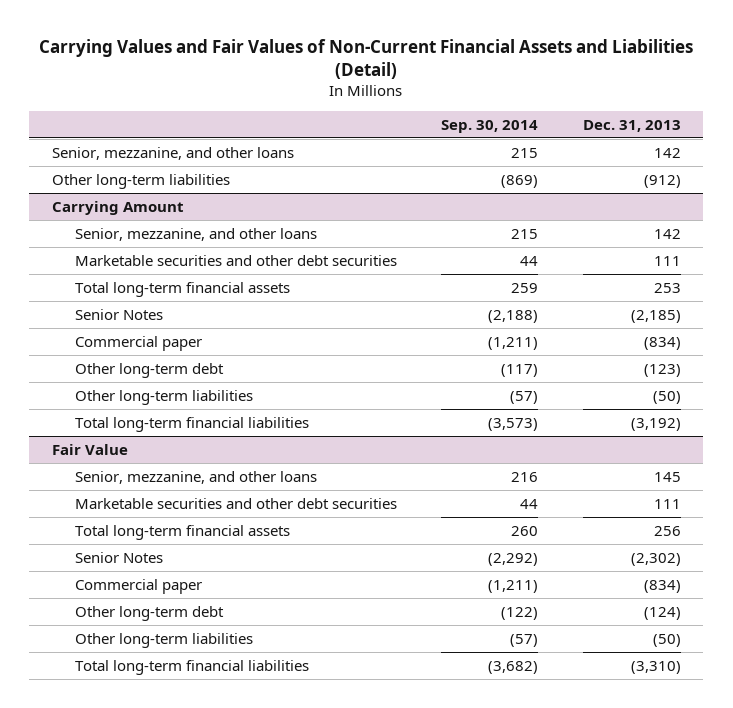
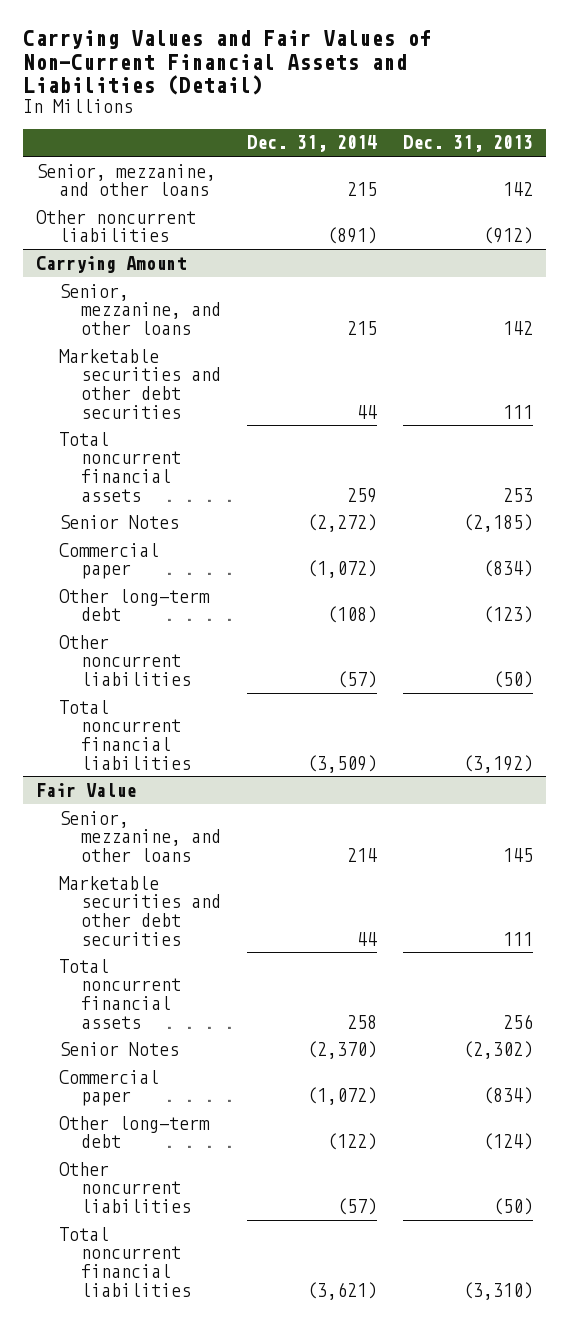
- | Sep. 30, 2014 | Dec. 31, 2013
+ | Dec. 31, 2014 | Dec. 31, 2013
- Other long-term liabilities | (869) | (912)
+ Other noncurrent liabilities | (891) | (912)
@ Carrying Amount
- Total long-term financial assets | 259 | 253
+ Total noncurrent financial assets | 259 | 253
- Other long-term liabilities | (57) | (50)
- Total long-term financial liabilities | (3,573) | (3,192)
+ Other noncurrent liabilities | (57) | (50)
+ Total noncurrent financial liabilities | (3,509) | (3,192)
@ Fair Value
- Total long-term financial assets | 260 | 256
+ Total noncurrent financial assets | 258 | 256
- Other long-term liabilities | (57) | (50)
- Total long-term financial liabilities | (3,682) | (3,310)
+ Other noncurrent liabilities | (57) | (50)
+ Total noncurrent financial liabilities | (3,621) | (3,310)

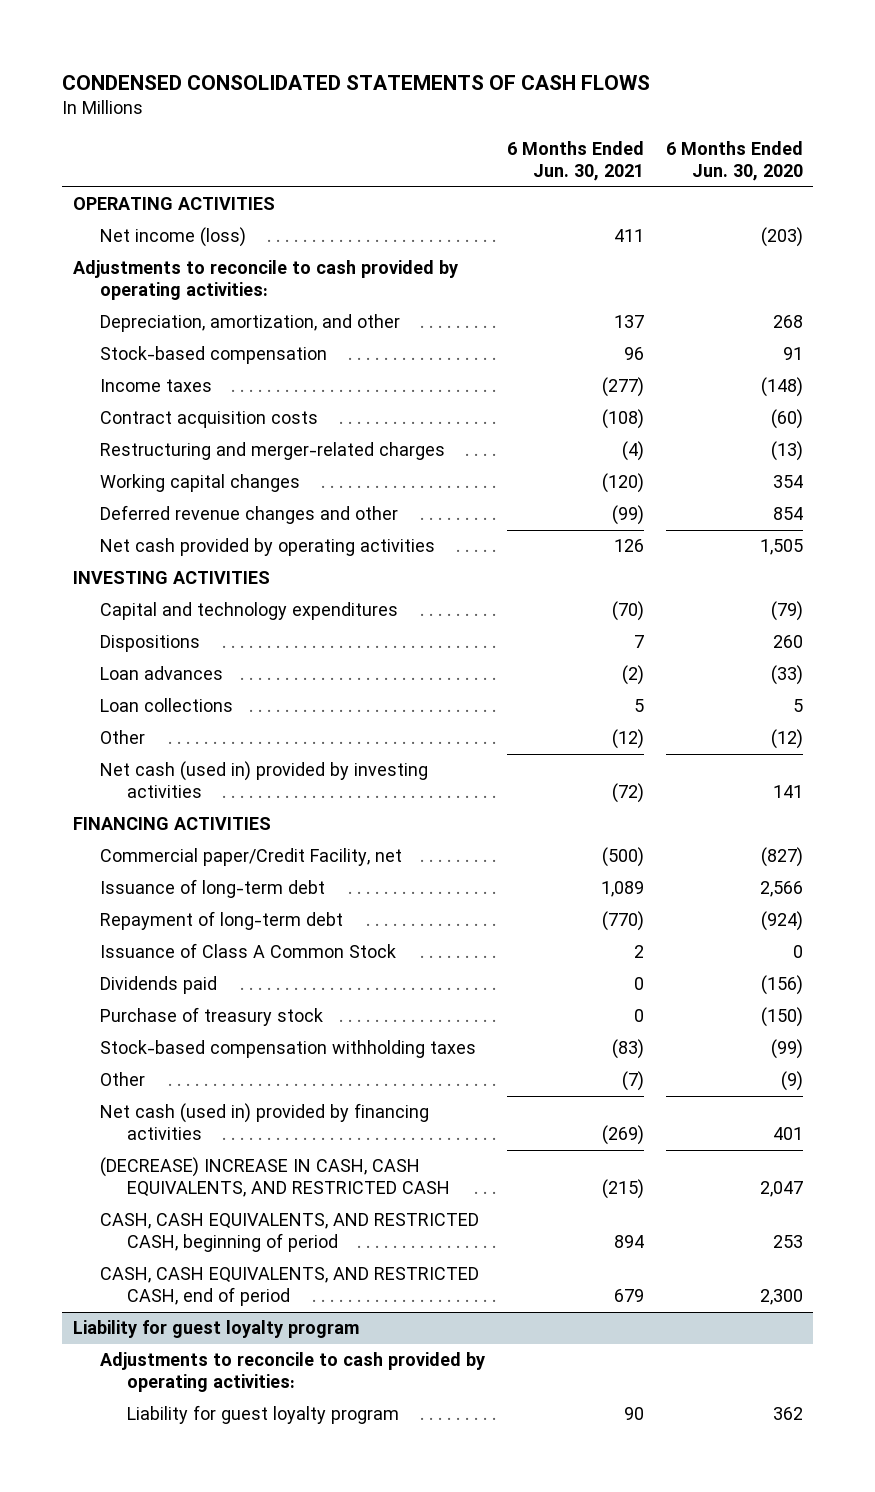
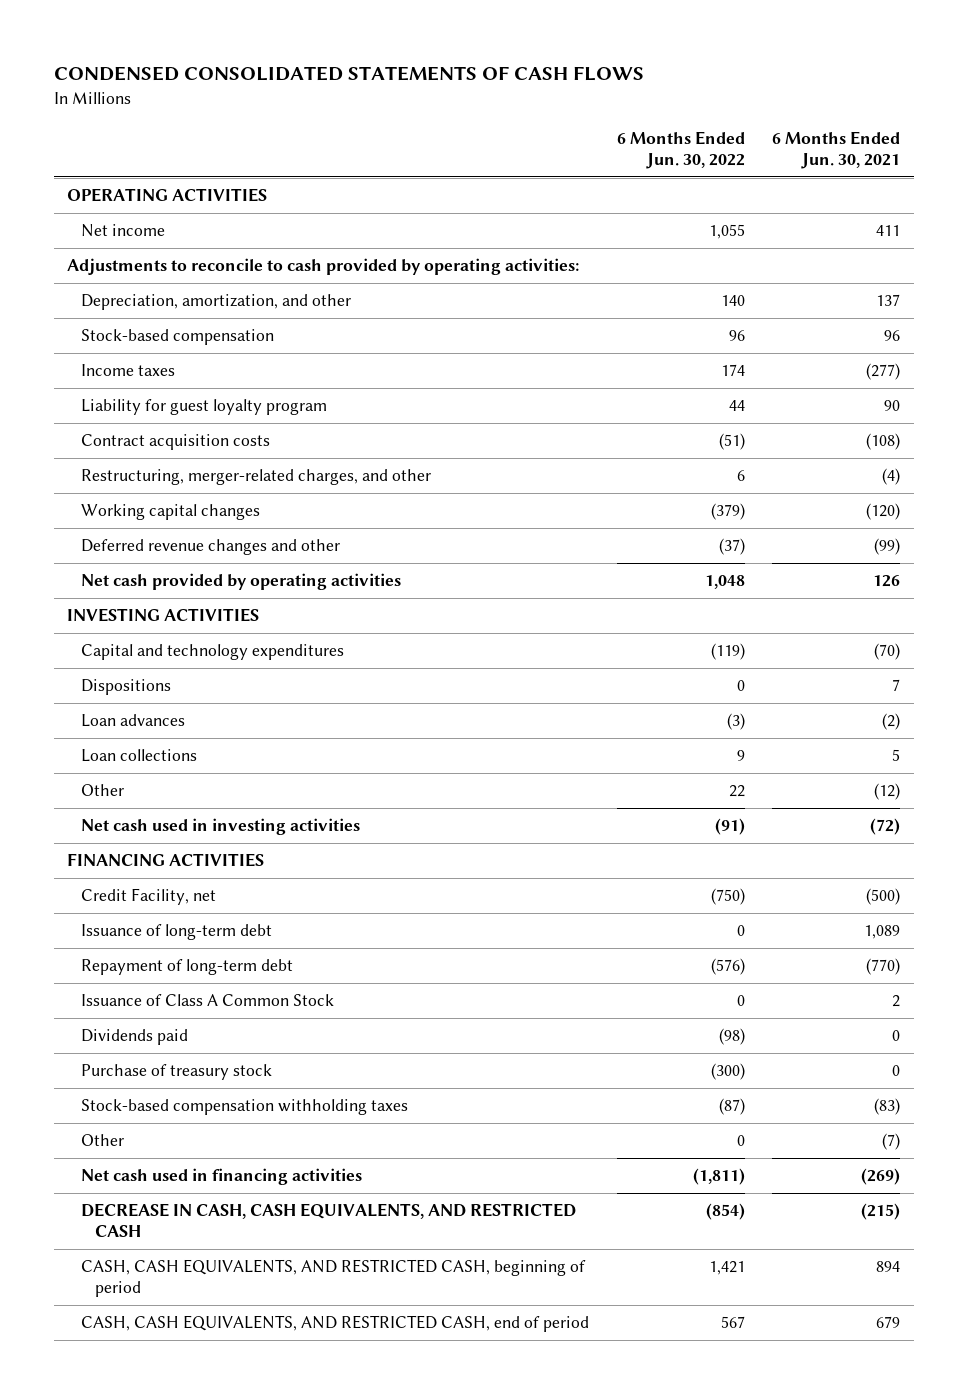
- | 6 Months Ended Jun. 30, 2021 | 6 Months Ended Jun. 30, 2020
+ | 6 Months Ended Jun. 30, 2022 | 6 Months Ended Jun. 30, 2021
- Net income (loss) | 411 | (203)
+ Net income | 1,055 | 411
+ Liability for guest loyalty program | 44 | 90
- Restructuring and merger-related charges | (4) | (13)
+ Restructuring, merger-related charges, and other | 6 | (4)
- Net cash (used in) provided by investing activities | (72) | 141
+ Net cash used in investing activities | (91) | (72)
- Commercial paper/Credit Facility, net | (500) | (827)
+ Credit Facility, net | (750) | (500)
- Net cash (used in) provided by financing activities | (269) | 401
- (DECREASE) INCREASE IN CASH, CASH EQUIVALENTS, AND RESTRICTED CASH | (215) | 2,047
+ Net cash used in financing activities | (1,811) | (269)
+ DECREASE IN CASH, CASH EQUIVALENTS, AND RESTRICTED CASH | (854) | (215)
- Liability for guest loyalty program
- Adjustments to reconcile to cash provided by operating activities:
- Liability for guest loyalty program | 90 | 362

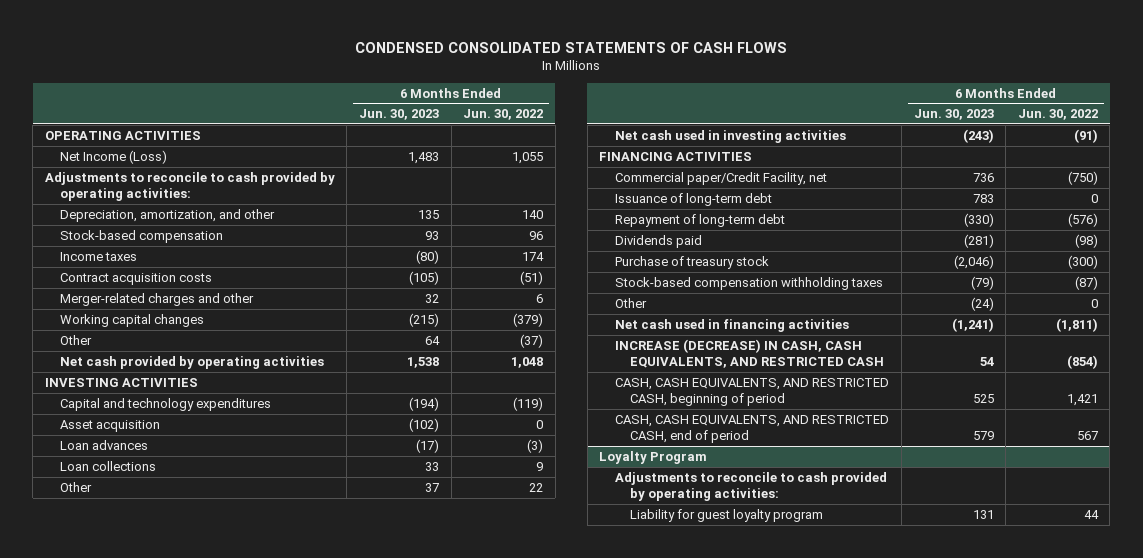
- | 6 Months Ended Jun. 30, 2022 | 6 Months Ended Jun. 30, 2021
+ | 6 Months Ended Jun. 30, 2023 | 6 Months Ended Jun. 30, 2022
- Net income | 1,055 | 411
+ Net Income (Loss) | 1,483 | 1,055
- Liability for guest loyalty program | 44 | 90
- Restructuring, merger-related charges, and other | 6 | (4)
+ Merger-related charges and other | 32 | 6
- Deferred revenue changes and other | (37) | (99)
+ Other | 64 | (37)
- Dispositions | 0 | 7
+ Asset acquisition | (102) | 0
- Credit Facility, net | (750) | (500)
+ Commercial paper/Credit Facility, net | 736 | (750)
- Issuance of Class A Common Stock | 0 | 2
- DECREASE IN CASH, CASH EQUIVALENTS, AND RESTRICTED CASH | (854) | (215)
+ INCREASE (DECREASE) IN CASH, CASH EQUIVALENTS, AND RESTRICTED CASH | 54 | (854)
+ Loyalty Program
+ Adjustments to reconcile to cash provided by operating activities:
+ Liability for guest loyalty program | 131 | 44

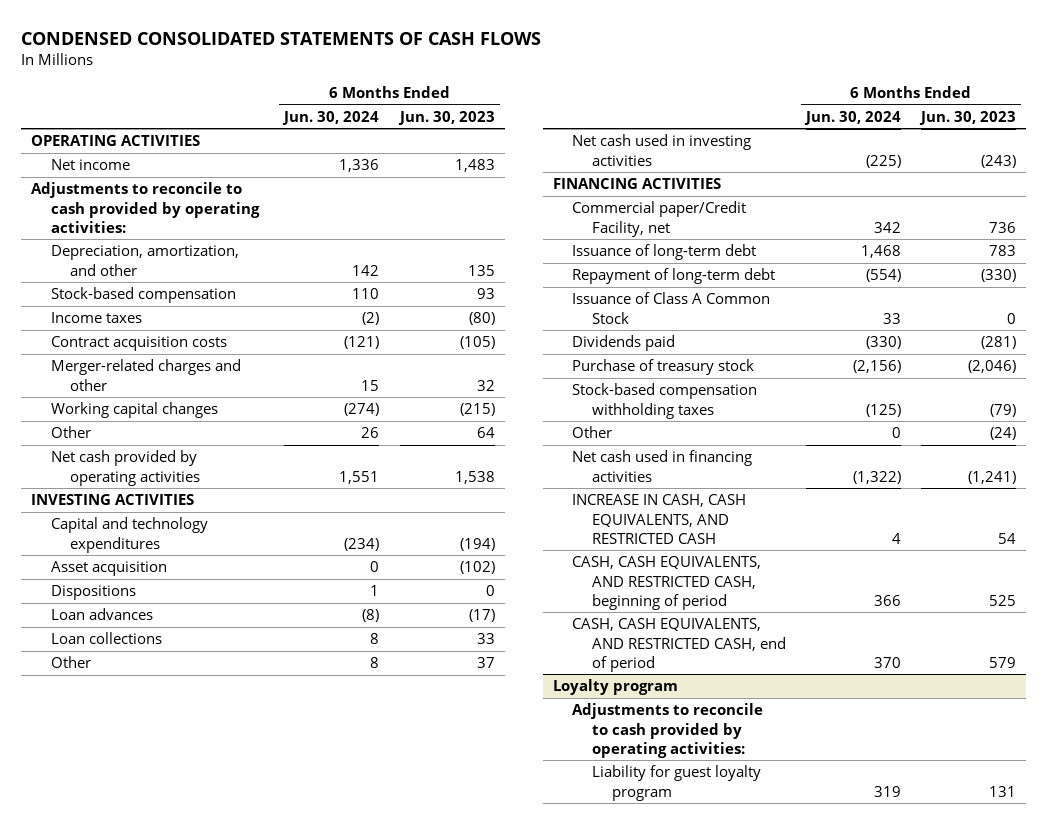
- | 6 Months Ended Jun. 30, 2023 | 6 Months Ended Jun. 30, 2022
+ | 6 Months Ended Jun. 30, 2024 | 6 Months Ended Jun. 30, 2023
- Net Income (Loss) | 1,483 | 1,055
+ Net income | 1,336 | 1,483
+ Dispositions | 1 | 0
+ Issuance of Class A Common Stock | 33 | 0
- INCREASE (DECREASE) IN CASH, CASH EQUIVALENTS, AND RESTRICTED CASH | 54 | (854)
+ INCREASE IN CASH, CASH EQUIVALENTS, AND RESTRICTED CASH | 4 | 54
- Loyalty Program
+ Loyalty program

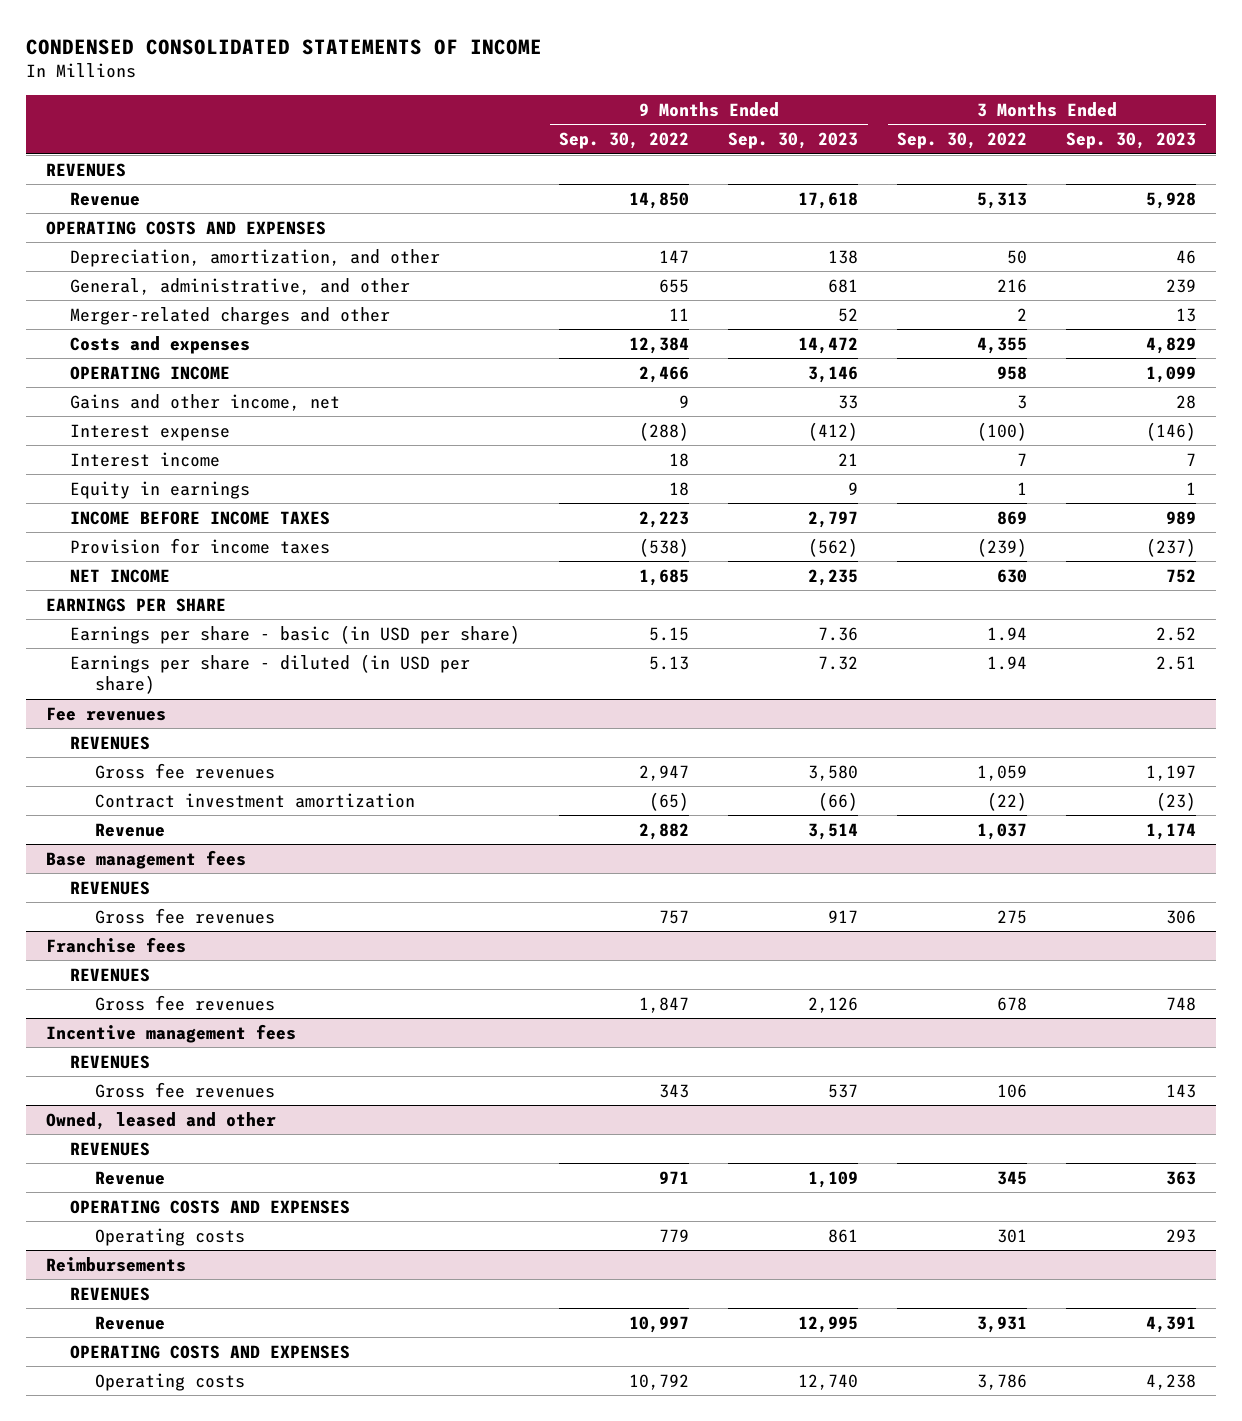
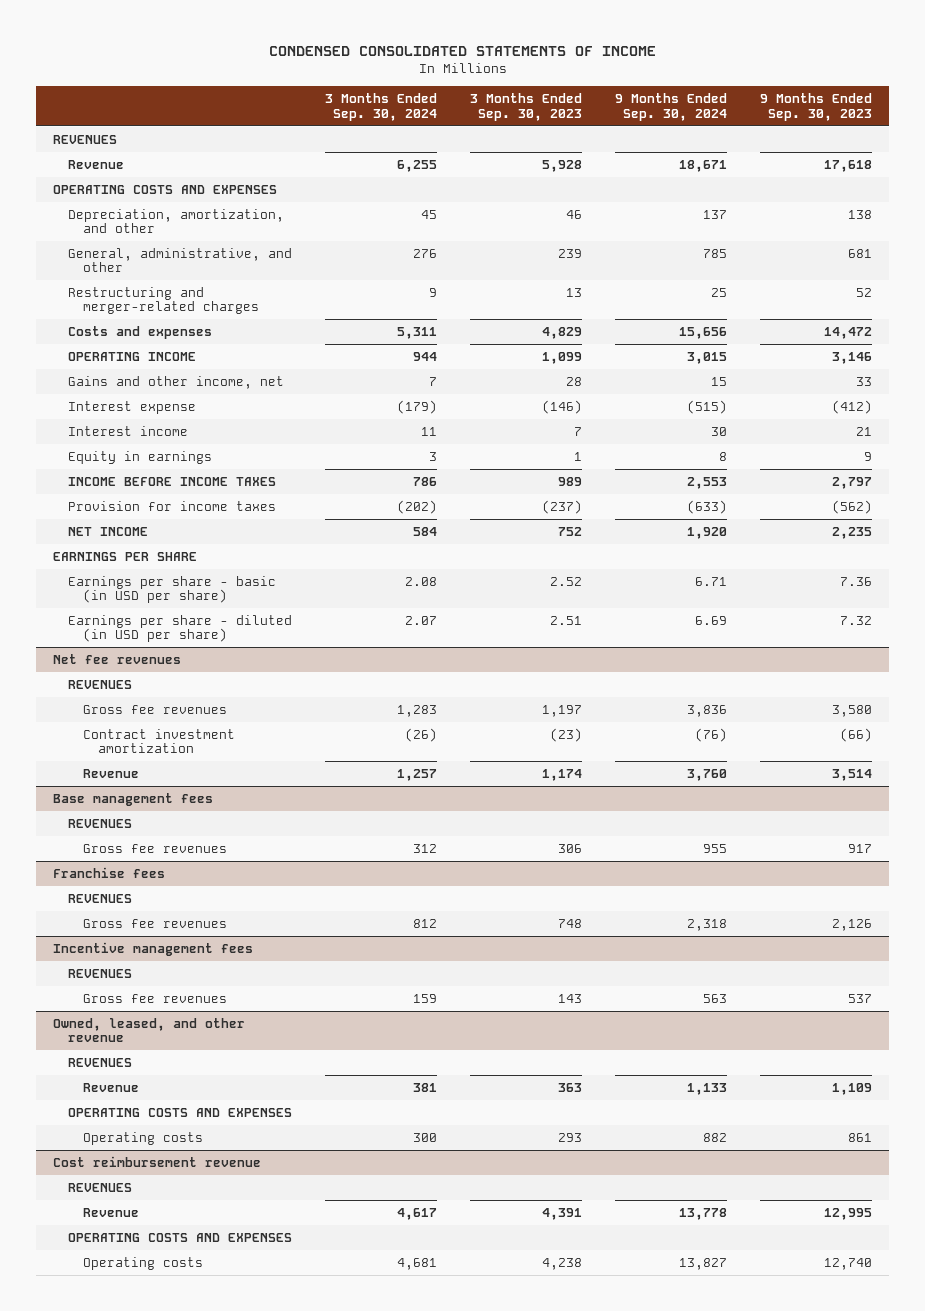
- | 9 Months Ended Sep. 30, 2022 | 9 Months Ended Sep. 30, 2023 | 3 Months Ended Sep. 30, 2022 | 3 Months Ended Sep. 30, 2023
+ | 3 Months Ended Sep. 30, 2024 | 3 Months Ended Sep. 30, 2023 | 9 Months Ended Sep. 30, 2024 | 9 Months Ended Sep. 30, 2023
- Merger-related charges and other | 11 | 52 | 2 | 13
+ Restructuring and merger-related charges | 9 | 13 | 25 | 52
- Fee revenues
+ Net fee revenues
- Owned, leased and other
+ Owned, leased, and other revenue
- Reimbursements
+ Cost reimbursement revenue

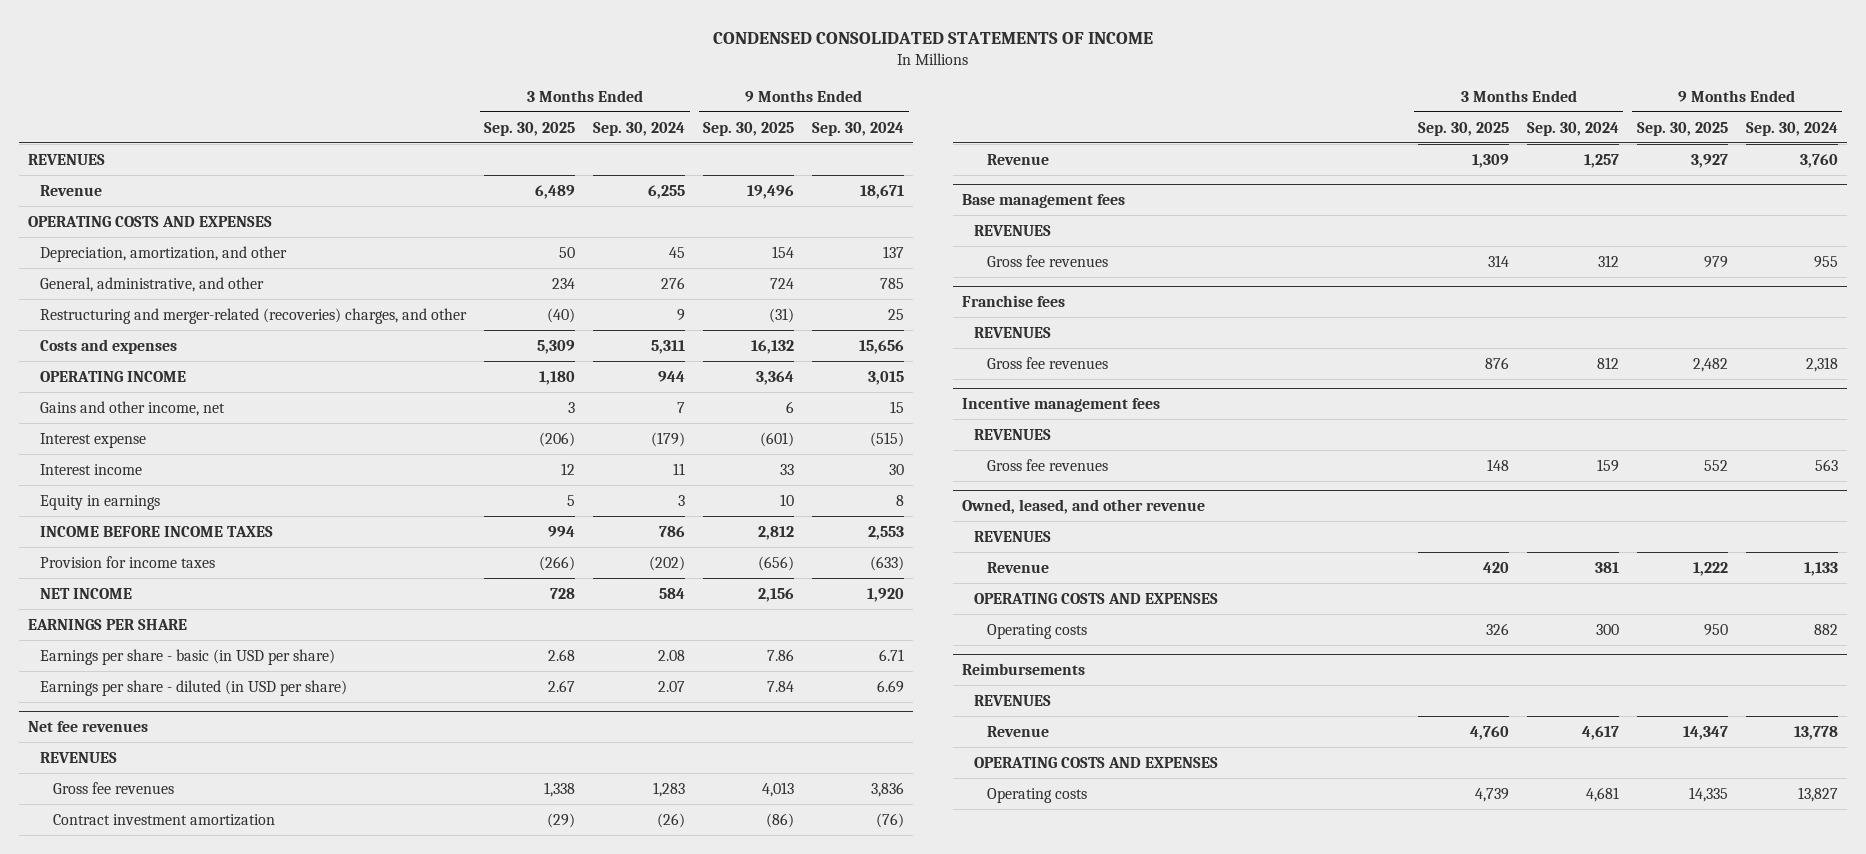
- | 3 Months Ended Sep. 30, 2024 | 3 Months Ended Sep. 30, 2023 | 9 Months Ended Sep. 30, 2024 | 9 Months Ended Sep. 30, 2023
+ | 3 Months Ended Sep. 30, 2025 | 3 Months Ended Sep. 30, 2024 | 9 Months Ended Sep. 30, 2025 | 9 Months Ended Sep. 30, 2024
- Restructuring and merger-related charges | 9 | 13 | 25 | 52
+ Restructuring and merger-related (recoveries) charges, and other | (40) | 9 | (31) | 25
- Cost reimbursement revenue
+ Reimbursements

